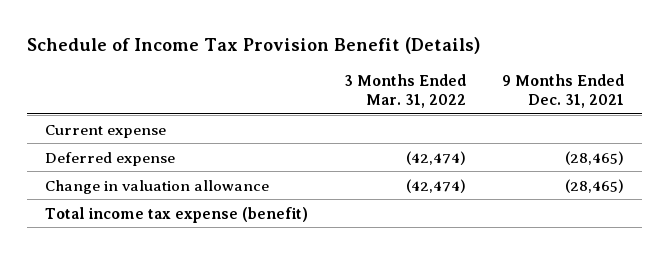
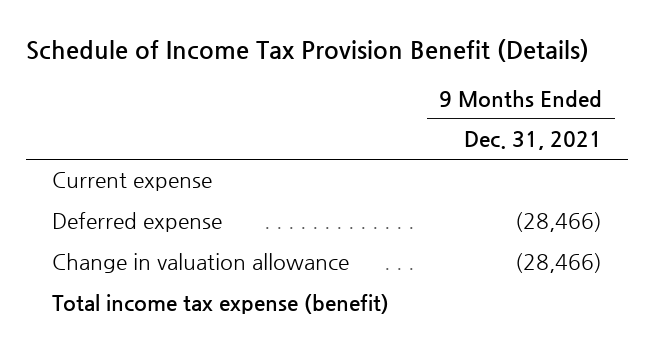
- | 3 Months Ended Mar. 31, 2022 | 9 Months Ended Dec. 31, 2021
+ | 9 Months Ended Dec. 31, 2021
- Deferred expense | (42,474) | (28,465)
- Change in valuation allowance | (42,474) | (28,465)
+ Deferred expense | (28,466)
+ Change in valuation allowance | (28,466)

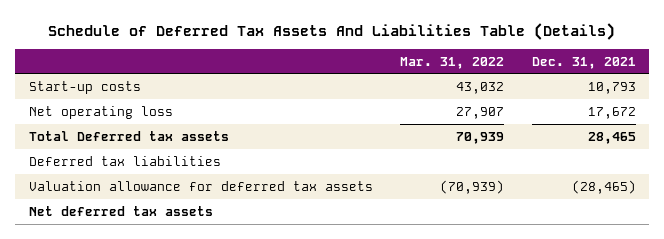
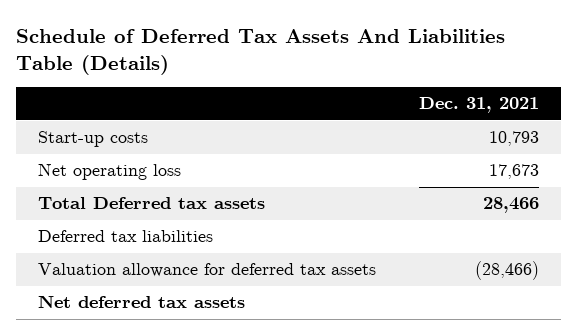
- | Mar. 31, 2022 | Dec. 31, 2021
+ | Dec. 31, 2021
- Net operating loss | 27,907 | 17,672
- Total Deferred tax assets | 70,939 | 28,465
+ Net operating loss | 17,673
+ Total Deferred tax assets | 28,466
- Valuation allowance for deferred tax assets | (70,939) | (28,465)
+ Valuation allowance for deferred tax assets | (28,466)

